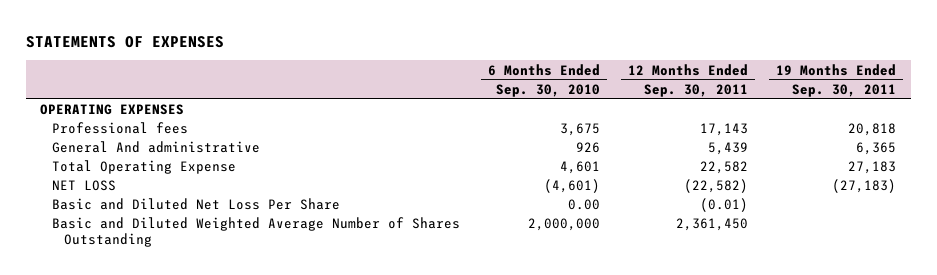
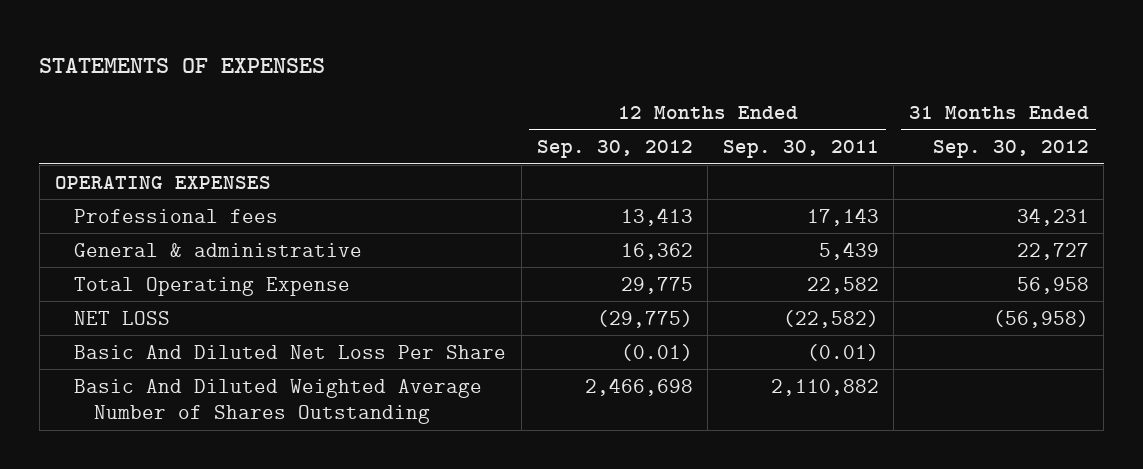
- | 6 Months Ended Sep. 30, 2010 | 12 Months Ended Sep. 30, 2011 | 19 Months Ended Sep. 30, 2011
+ | 12 Months Ended Sep. 30, 2012 | 12 Months Ended Sep. 30, 2011 | 31 Months Ended Sep. 30, 2012
- General And administrative | 926 | 5,439 | 6,365
+ General & administrative | 16,362 | 5,439 | 22,727
- Basic and Diluted Net Loss Per Share | 0.00 | (0.01) |
- Basic and Diluted Weighted Average Number of Shares Outstanding | 2,000,000 | 2,361,450 |
+ Basic And Diluted Net Loss Per Share | (0.01) | (0.01) |
+ Basic And Diluted Weighted Average Number of Shares Outstanding | 2,466,698 | 2,110,882 |

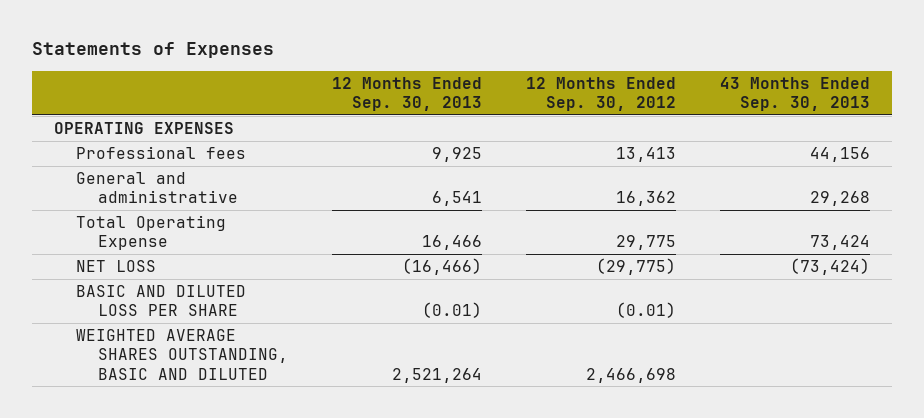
- STATEMENTS OF EXPENSES
+ Statements of Expenses
- | 12 Months Ended Sep. 30, 2012 | 12 Months Ended Sep. 30, 2011 | 31 Months Ended Sep. 30, 2012
+ | 12 Months Ended Sep. 30, 2013 | 12 Months Ended Sep. 30, 2012 | 43 Months Ended Sep. 30, 2013
- General & administrative | 16,362 | 5,439 | 22,727
+ General and administrative | 6,541 | 16,362 | 29,268
- Basic And Diluted Net Loss Per Share | (0.01) | (0.01) |
- Basic And Diluted Weighted Average Number of Shares Outstanding | 2,466,698 | 2,110,882 |
+ BASIC AND DILUTED LOSS PER SHARE | (0.01) | (0.01) |
+ WEIGHTED AVERAGE SHARES OUTSTANDING, BASIC AND DILUTED | 2,521,264 | 2,466,698 |

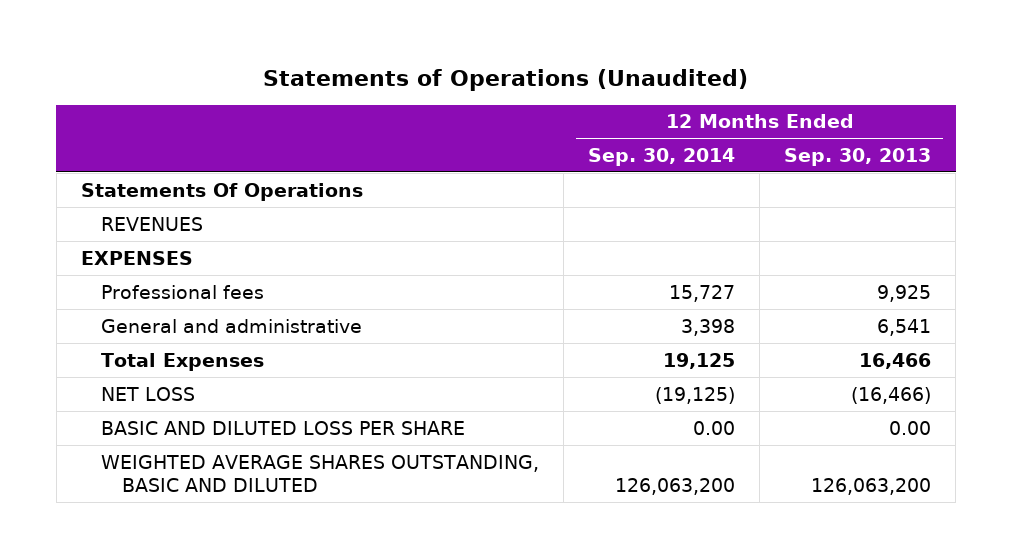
- Statements of Expenses
+ Statements of Operations (Unaudited)
- | 12 Months Ended Sep. 30, 2013 | 12 Months Ended Sep. 30, 2012 | 43 Months Ended Sep. 30, 2013
+ | 12 Months Ended Sep. 30, 2014 | 12 Months Ended Sep. 30, 2013
- OPERATING EXPENSES
+ Statements Of Operations
+ REVENUES
+ EXPENSES
- Total Operating Expense | 16,466 | 29,775 | 73,424
+ Total Expenses | 19,125 | 16,466
- BASIC AND DILUTED LOSS PER SHARE | (0.01) | (0.01) |
- WEIGHTED AVERAGE SHARES OUTSTANDING, BASIC AND DILUTED | 2,521,264 | 2,466,698 |
+ BASIC AND DILUTED LOSS PER SHARE | 0.00 | 0.00
+ WEIGHTED AVERAGE SHARES OUTSTANDING, BASIC AND DILUTED | 126,063,200 | 126,063,200

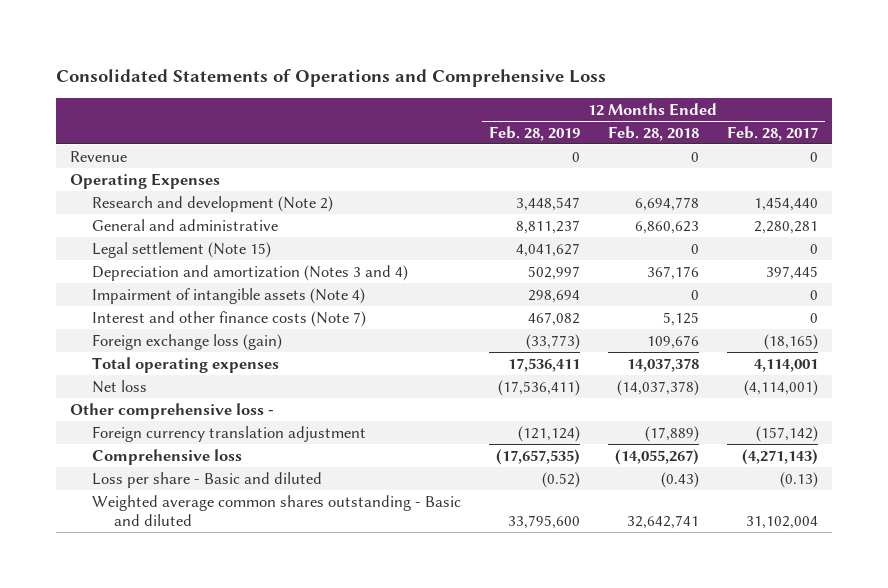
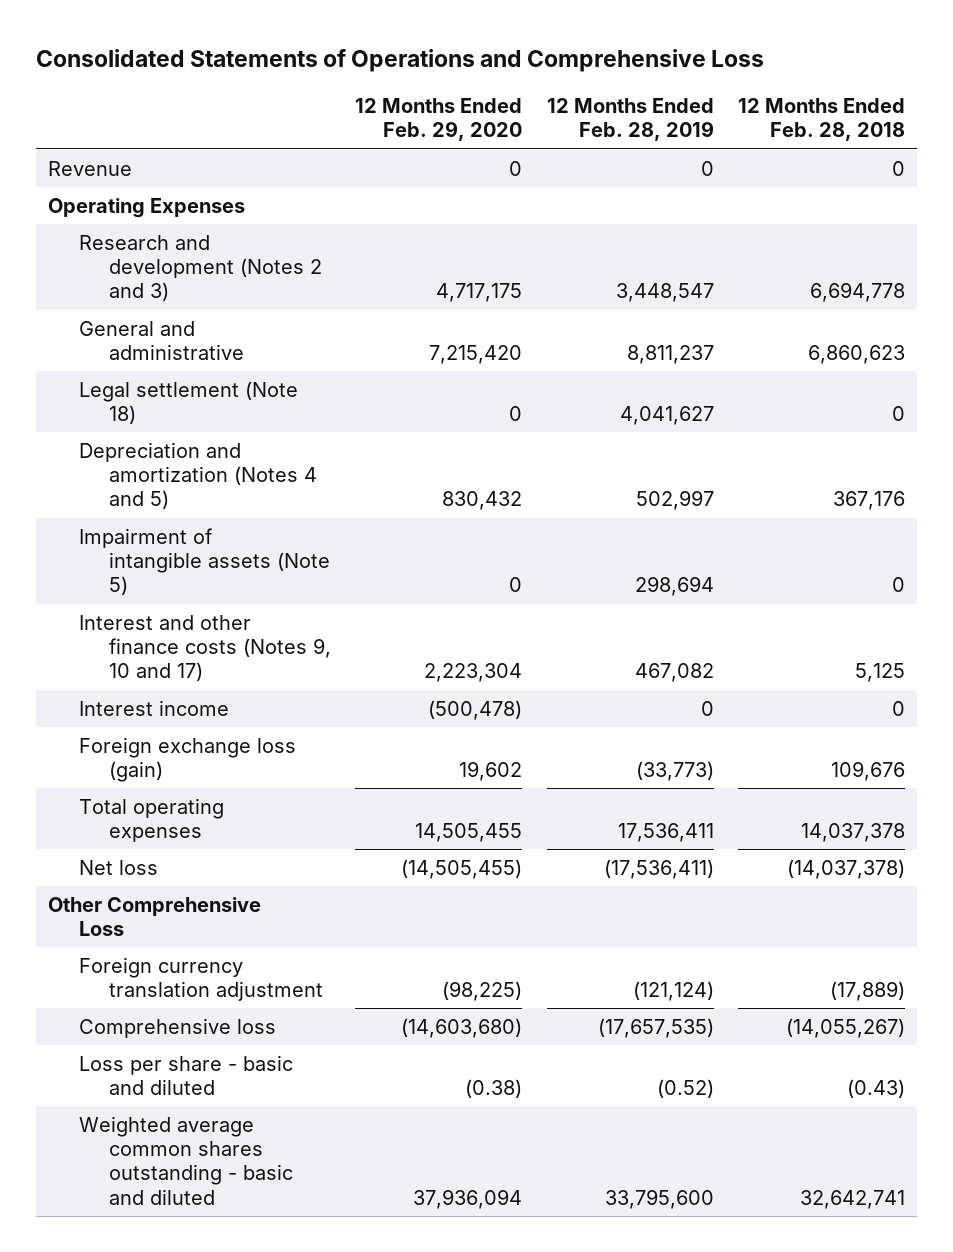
- | 12 Months Ended Feb. 28, 2019 | 12 Months Ended Feb. 28, 2018 | 12 Months Ended Feb. 28, 2017
+ | 12 Months Ended Feb. 29, 2020 | 12 Months Ended Feb. 28, 2019 | 12 Months Ended Feb. 28, 2018
- Research and development (Note 2) | 3,448,547 | 6,694,778 | 1,454,440
+ Research and development (Notes 2 and 3) | 4,717,175 | 3,448,547 | 6,694,778
- Legal settlement (Note 15) | 4,041,627 | 0 | 0
- Depreciation and amortization (Notes 3 and 4) | 502,997 | 367,176 | 397,445
- Impairment of intangible assets (Note 4) | 298,694 | 0 | 0
- Interest and other finance costs (Note 7) | 467,082 | 5,125 | 0
+ Legal settlement (Note 18) | 0 | 4,041,627 | 0
+ Depreciation and amortization (Notes 4 and 5) | 830,432 | 502,997 | 367,176
+ Impairment of intangible assets (Note 5) | 0 | 298,694 | 0
+ Interest and other finance costs (Notes 9, 10 and 17) | 2,223,304 | 467,082 | 5,125
+ Interest income | (500,478) | 0 | 0
- Other comprehensive loss -
+ Other Comprehensive Loss
- Loss per share - Basic and diluted | (0.52) | (0.43) | (0.13)
- Weighted average common shares outstanding - Basic and diluted | 33,795,600 | 32,642,741 | 31,102,004
+ Loss per share - basic and diluted | (0.38) | (0.52) | (0.43)
+ Weighted average common shares outstanding - basic and diluted | 37,936,094 | 33,795,600 | 32,642,741

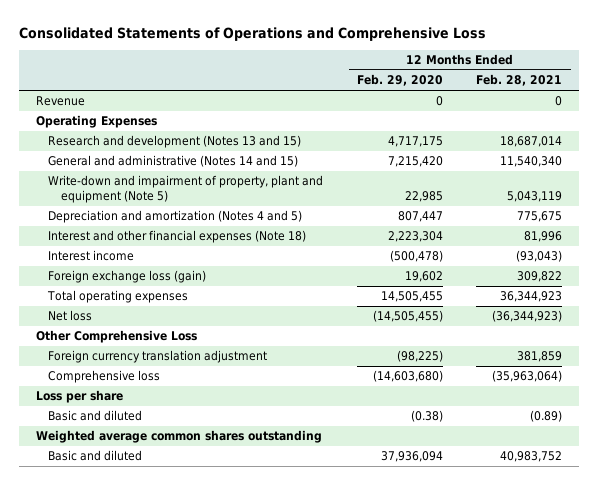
- | 12 Months Ended Feb. 29, 2020 | 12 Months Ended Feb. 28, 2019 | 12 Months Ended Feb. 28, 2018
+ | 12 Months Ended Feb. 29, 2020 | 12 Months Ended Feb. 28, 2021
- Research and development (Notes 2 and 3) | 4,717,175 | 3,448,547 | 6,694,778
- General and administrative | 7,215,420 | 8,811,237 | 6,860,623
- Legal settlement (Note 18) | 0 | 4,041,627 | 0
- Depreciation and amortization (Notes 4 and 5) | 830,432 | 502,997 | 367,176
- Impairment of intangible assets (Note 5) | 0 | 298,694 | 0
- Interest and other finance costs (Notes 9, 10 and 17) | 2,223,304 | 467,082 | 5,125
+ Research and development (Notes 13 and 15) | 4,717,175 | 18,687,014
+ General and administrative (Notes 14 and 15) | 7,215,420 | 11,540,340
+ Write-down and impairment of property, plant and equipment (Note 5) | 22,985 | 5,043,119
+ Depreciation and amortization (Notes 4 and 5) | 807,447 | 775,675
+ Interest and other financial expenses (Note 18) | 2,223,304 | 81,996
- Loss per share - basic and diluted | (0.38) | (0.52) | (0.43)
- Weighted average common shares outstanding - basic and diluted | 37,936,094 | 33,795,600 | 32,642,741
+ Loss per share
+ Basic and diluted | (0.38) | (0.89)
+ Weighted average common shares outstanding
+ Basic and diluted | 37,936,094 | 40,983,752

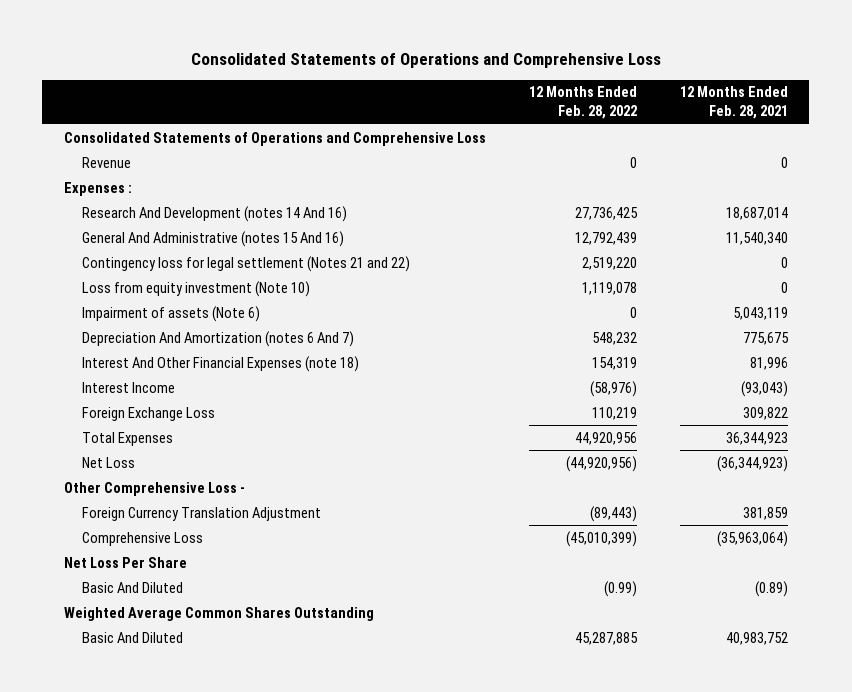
- | 12 Months Ended Feb. 29, 2020 | 12 Months Ended Feb. 28, 2021
+ | 12 Months Ended Feb. 28, 2022 | 12 Months Ended Feb. 28, 2021
+ Consolidated Statements of Operations and Comprehensive Loss
- Operating Expenses
- Research and development (Notes 13 and 15) | 4,717,175 | 18,687,014
- General and administrative (Notes 14 and 15) | 7,215,420 | 11,540,340
- Write-down and impairment of property, plant and equipment (Note 5) | 22,985 | 5,043,119
- Depreciation and amortization (Notes 4 and 5) | 807,447 | 775,675
- Interest and other financial expenses (Note 18) | 2,223,304 | 81,996
- Interest income | (500,478) | (93,043)
- Foreign exchange loss (gain) | 19,602 | 309,822
- Total operating expenses | 14,505,455 | 36,344,923
- Net loss | (14,505,455) | (36,344,923)
- Other Comprehensive Loss
- Foreign currency translation adjustment | (98,225) | 381,859
- Comprehensive loss | (14,603,680) | (35,963,064)
- Loss per share
- Basic and diluted | (0.38) | (0.89)
- Weighted average common shares outstanding
- Basic and diluted | 37,936,094 | 40,983,752
+ Expenses :
+ Research And Development (notes 14 And 16) | 27,736,425 | 18,687,014
+ General And Administrative (notes 15 And 16) | 12,792,439 | 11,540,340
+ Contingency loss for legal settlement (Notes 21 and 22) | 2,519,220 | 0
+ Loss from equity investment (Note 10) | 1,119,078 | 0
+ Impairment of assets (Note 6) | 0 | 5,043,119
+ Depreciation And Amortization (notes 6 And 7) | 548,232 | 775,675
+ Interest And Other Financial Expenses (note 18) | 154,319 | 81,996
+ Interest Income | (58,976) | (93,043)
+ Foreign Exchange Loss | 110,219 | 309,822
+ Total Expenses | 44,920,956 | 36,344,923
+ Net Loss | (44,920,956) | (36,344,923)
+ Other Comprehensive Loss -
+ Foreign Currency Translation Adjustment | (89,443) | 381,859
+ Comprehensive Loss | (45,010,399) | (35,963,064)
+ Net Loss Per Share
+ Basic And Diluted | (0.99) | (0.89)
+ Weighted Average Common Shares Outstanding
+ Basic And Diluted | 45,287,885 | 40,983,752

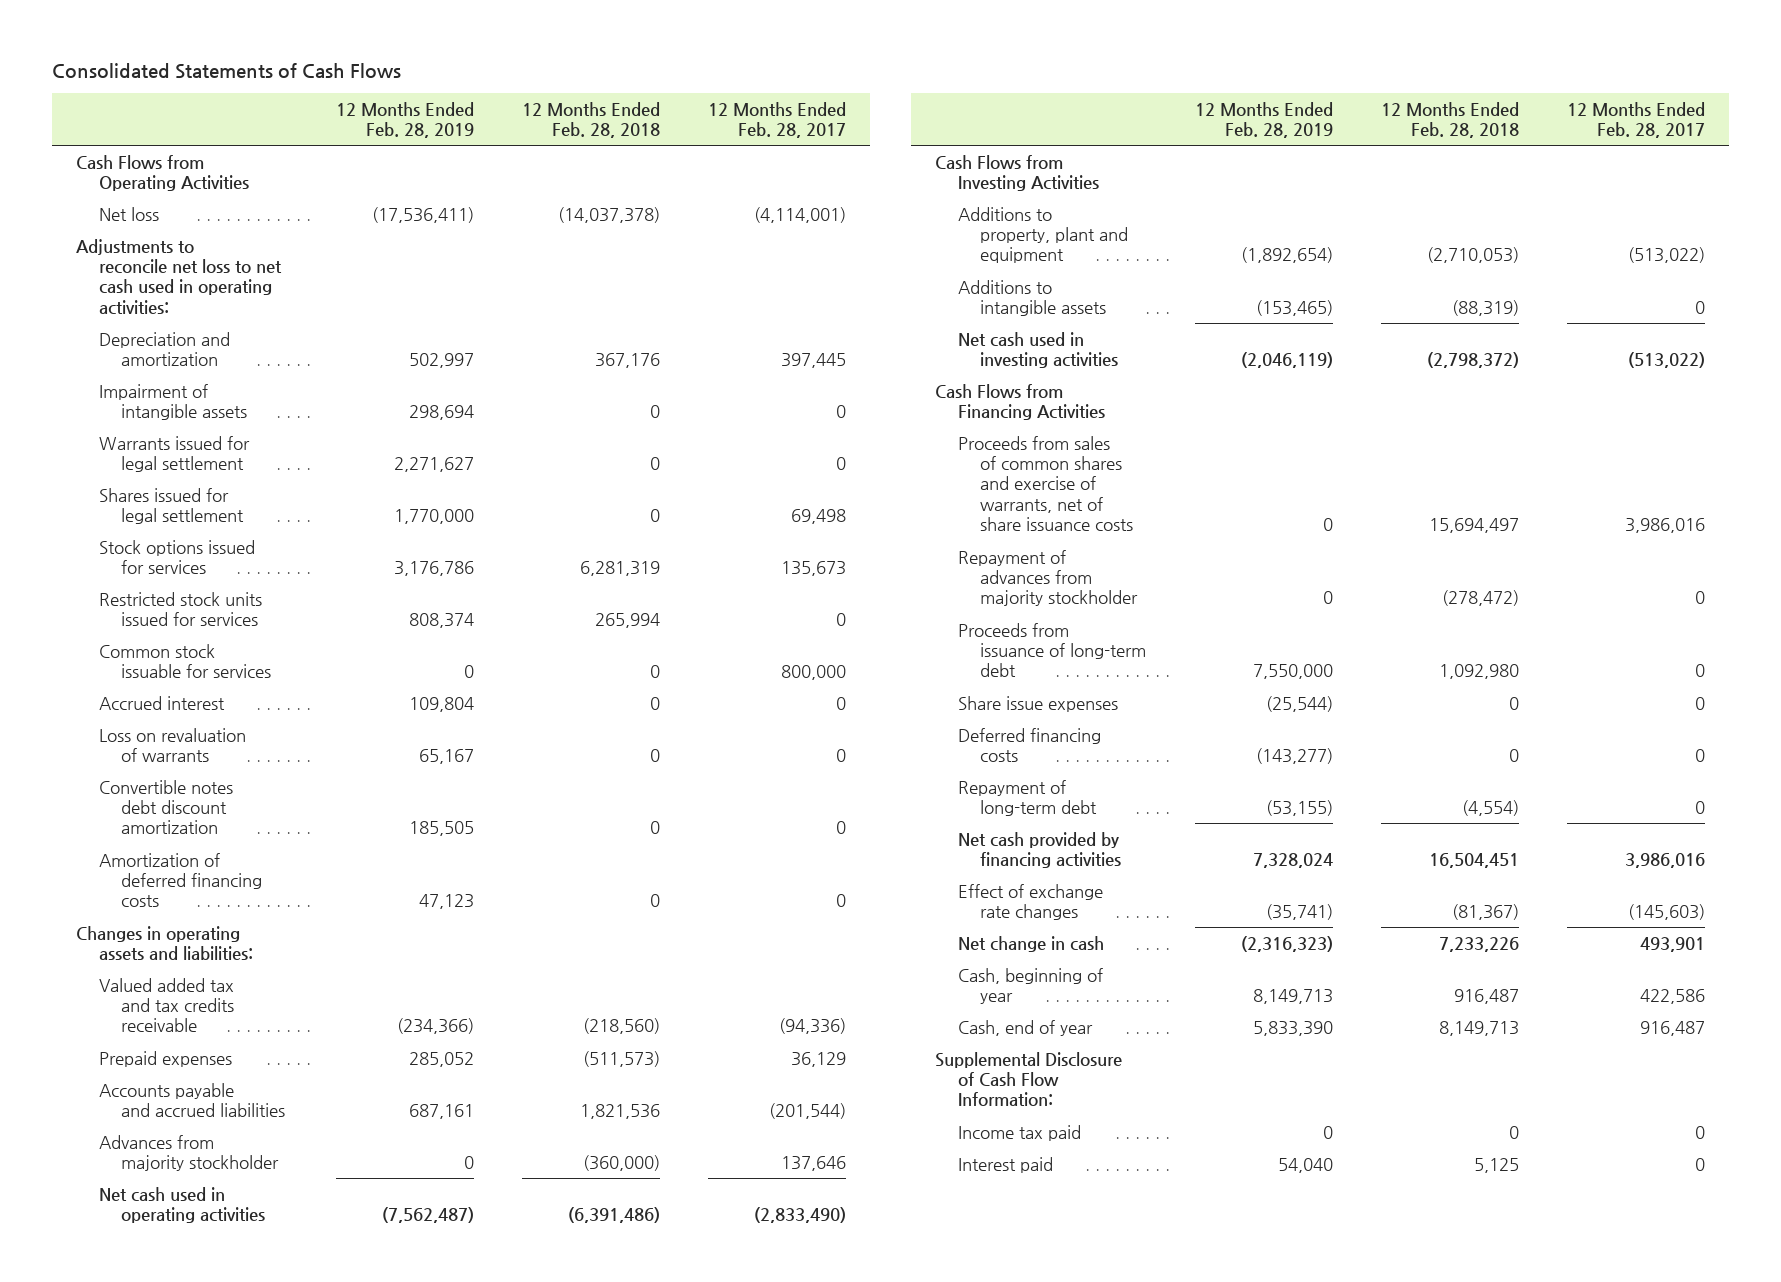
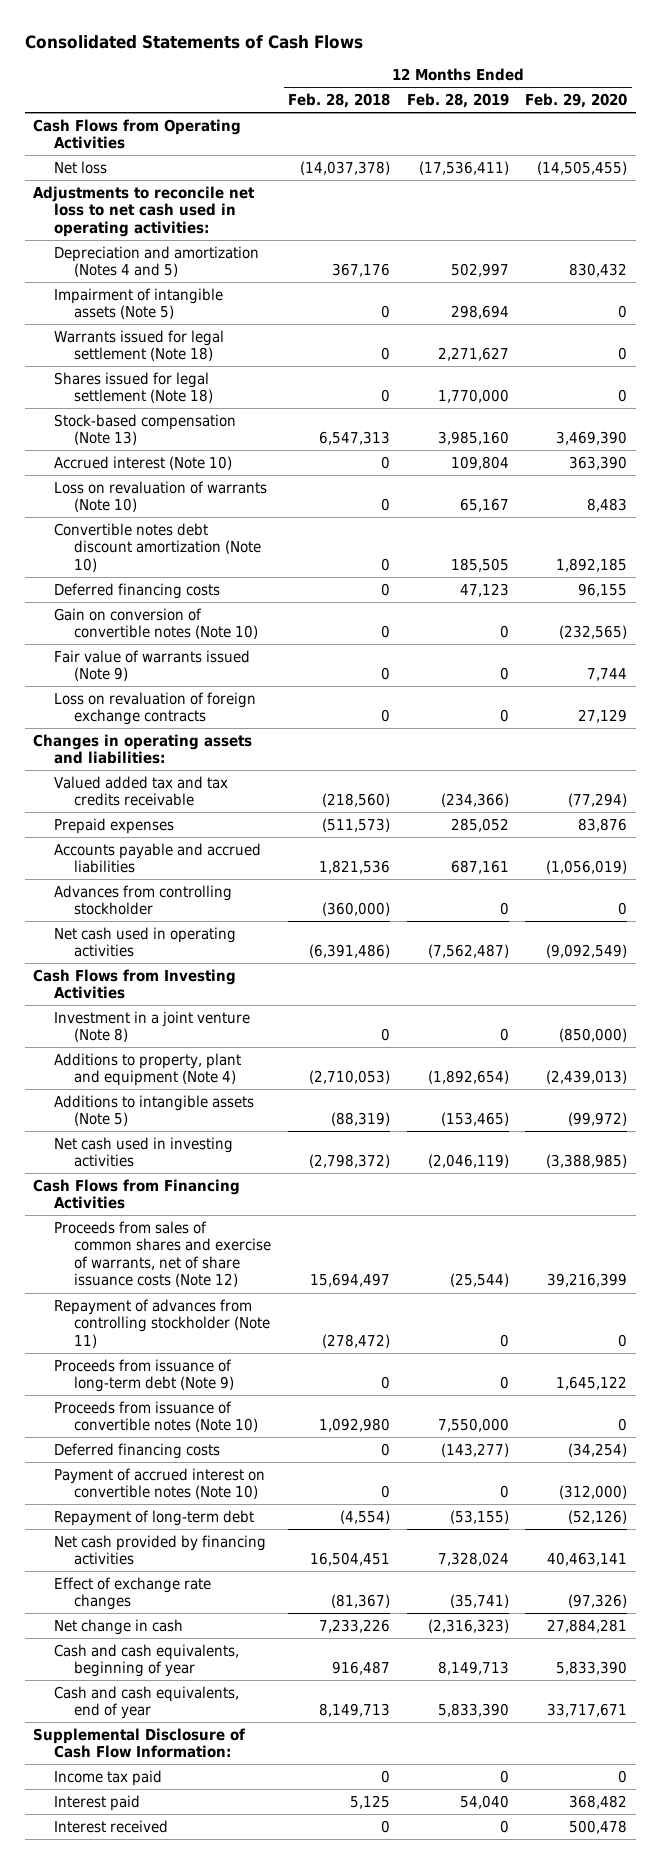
- | 12 Months Ended Feb. 28, 2019 | 12 Months Ended Feb. 28, 2018 | 12 Months Ended Feb. 28, 2017
+ | 12 Months Ended Feb. 28, 2018 | 12 Months Ended Feb. 28, 2019 | 12 Months Ended Feb. 29, 2020
- Depreciation and amortization | 502,997 | 367,176 | 397,445
- Impairment of intangible assets | 298,694 | 0 | 0
- Warrants issued for legal settlement | 2,271,627 | 0 | 0
- Shares issued for legal settlement | 1,770,000 | 0 | 69,498
- Stock options issued for services | 3,176,786 | 6,281,319 | 135,673
- Restricted stock units issued for services | 808,374 | 265,994 | 0
- Common stock issuable for services | 0 | 0 | 800,000
- Accrued interest | 109,804 | 0 | 0
- Loss on revaluation of warrants | 65,167 | 0 | 0
- Convertible notes debt discount amortization | 185,505 | 0 | 0
- Amortization of deferred financing costs | 47,123 | 0 | 0
+ Depreciation and amortization (Notes 4 and 5) | 367,176 | 502,997 | 830,432
+ Impairment of intangible assets (Note 5) | 0 | 298,694 | 0
+ Warrants issued for legal settlement (Note 18) | 0 | 2,271,627 | 0
+ Shares issued for legal settlement (Note 18) | 0 | 1,770,000 | 0
+ Stock-based compensation (Note 13) | 6,547,313 | 3,985,160 | 3,469,390
+ Accrued interest (Note 10) | 0 | 109,804 | 363,390
+ Loss on revaluation of warrants (Note 10) | 0 | 65,167 | 8,483
+ Convertible notes debt discount amortization (Note 10) | 0 | 185,505 | 1,892,185
+ Deferred financing costs | 0 | 47,123 | 96,155
+ Gain on conversion of convertible notes (Note 10) | 0 | 0 | (232,565)
+ Fair value of warrants issued (Note 9) | 0 | 0 | 7,744
+ Loss on revaluation of foreign exchange contracts | 0 | 0 | 27,129
- Advances from majority stockholder | 0 | (360,000) | 137,646
+ Advances from controlling stockholder | (360,000) | 0 | 0
- Additions to property, plant and equipment | (1,892,654) | (2,710,053) | (513,022)
- Additions to intangible assets | (153,465) | (88,319) | 0
+ Investment in a joint venture (Note 8) | 0 | 0 | (850,000)
+ Additions to property, plant and equipment (Note 4) | (2,710,053) | (1,892,654) | (2,439,013)
+ Additions to intangible assets (Note 5) | (88,319) | (153,465) | (99,972)
- Proceeds from sales of common shares and exercise of warrants, net of share issuance costs | 0 | 15,694,497 | 3,986,016
- Repayment of advances from majority stockholder | 0 | (278,472) | 0
- Proceeds from issuance of long-term debt | 7,550,000 | 1,092,980 | 0
- Share issue expenses | (25,544) | 0 | 0
+ Proceeds from sales of common shares and exercise of warrants, net of share issuance costs (Note 12) | 15,694,497 | (25,544) | 39,216,399
+ Repayment of advances from controlling stockholder (Note 11) | (278,472) | 0 | 0
+ Proceeds from issuance of long-term debt (Note 9) | 0 | 0 | 1,645,122
+ Proceeds from issuance of convertible notes (Note 10) | 1,092,980 | 7,550,000 | 0
+ Payment of accrued interest on convertible notes (Note 10) | 0 | 0 | (312,000)
- Cash, beginning of year | 8,149,713 | 916,487 | 422,586
- Cash, end of year | 5,833,390 | 8,149,713 | 916,487
+ Cash and cash equivalents, beginning of year | 916,487 | 8,149,713 | 5,833,390
+ Cash and cash equivalents, end of year | 8,149,713 | 5,833,390 | 33,717,671
+ Interest received | 0 | 0 | 500,478

